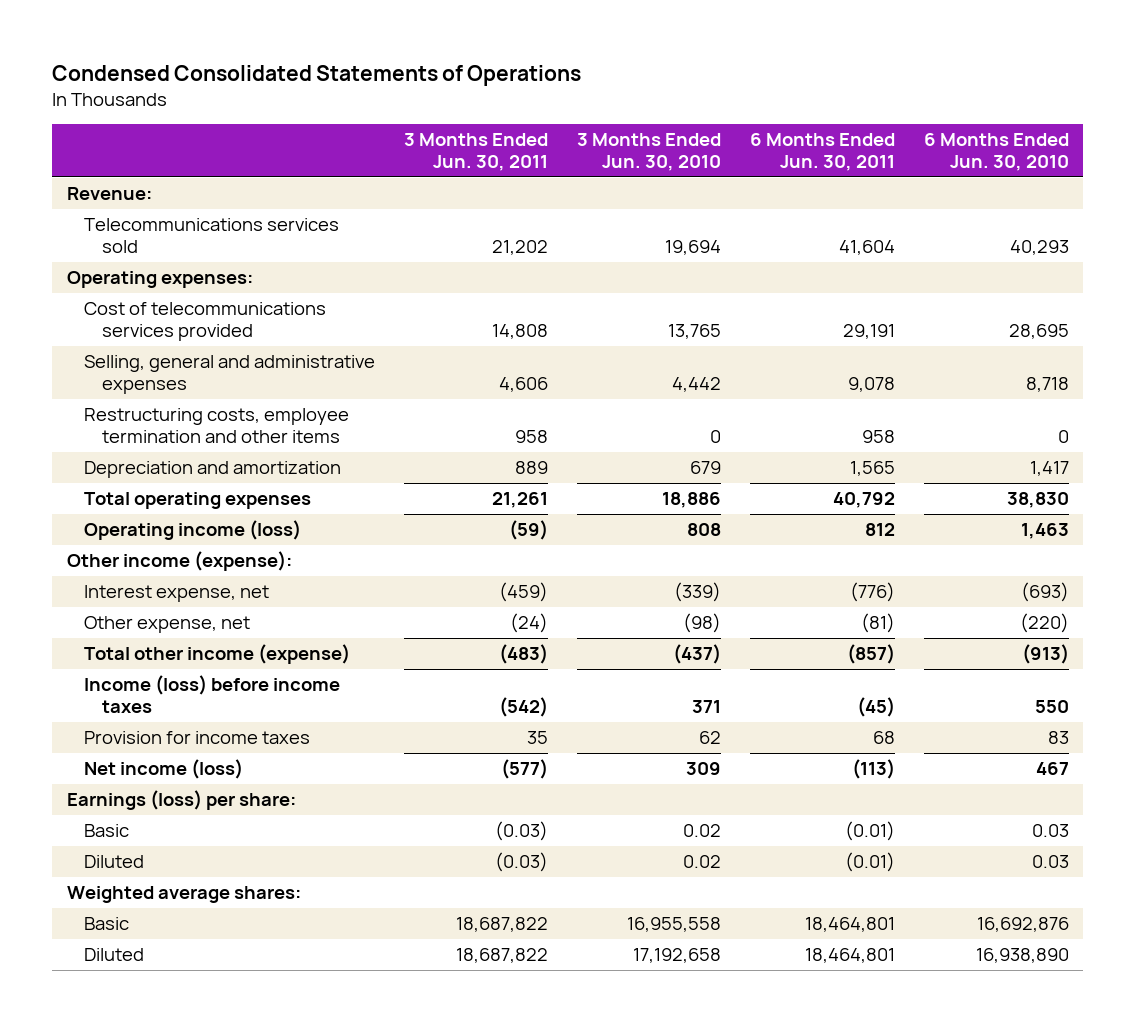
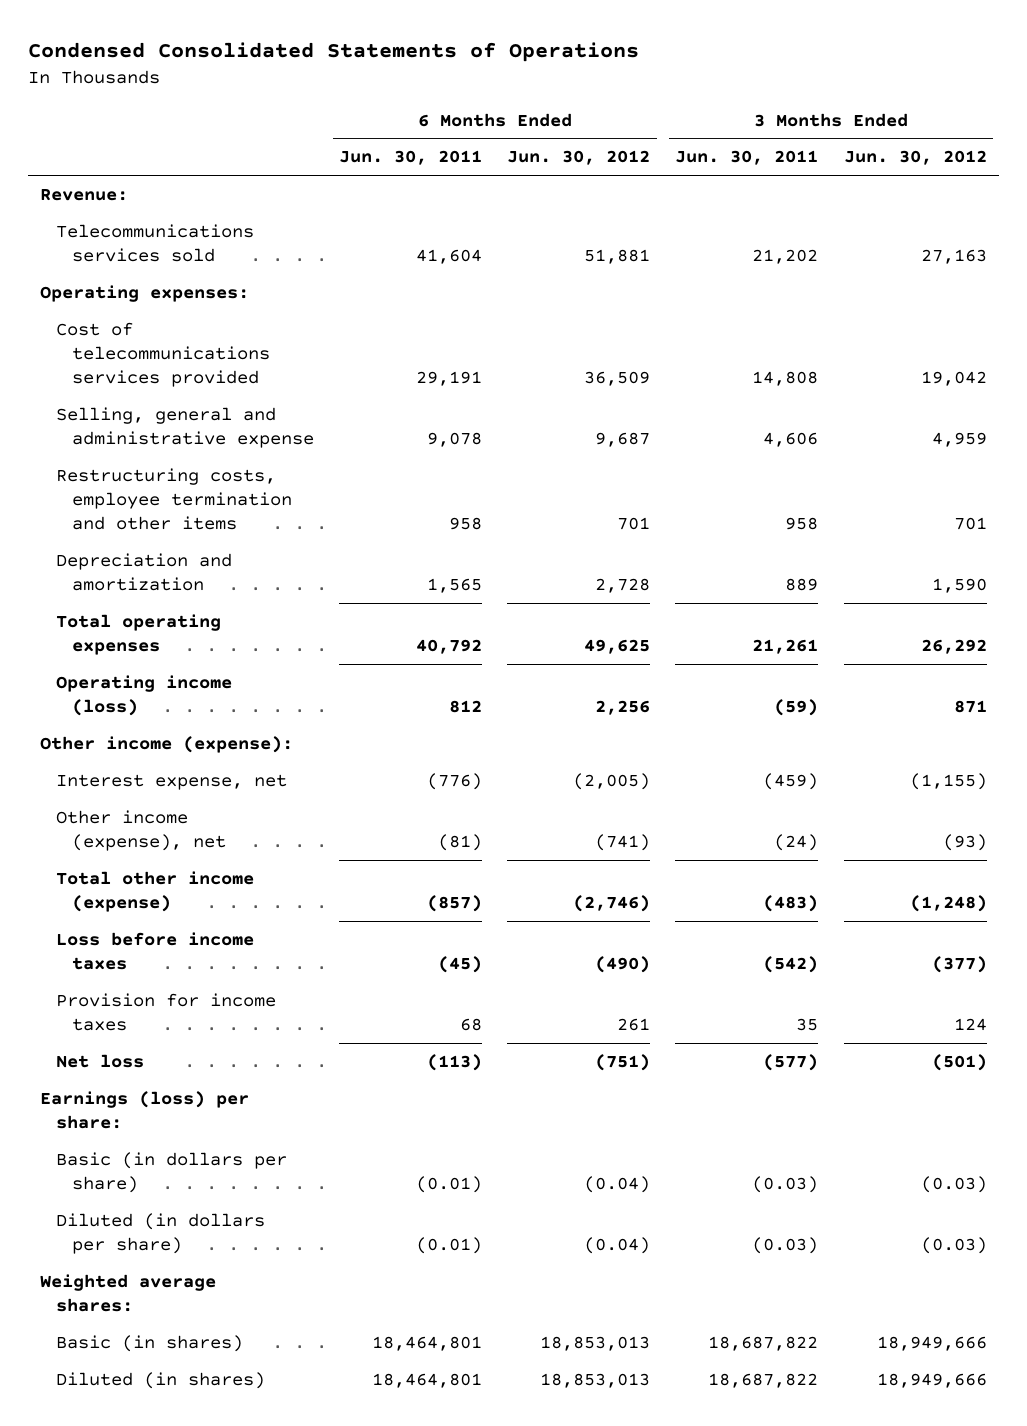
- | 3 Months Ended Jun. 30, 2011 | 3 Months Ended Jun. 30, 2010 | 6 Months Ended Jun. 30, 2011 | 6 Months Ended Jun. 30, 2010
+ | 6 Months Ended Jun. 30, 2011 | 6 Months Ended Jun. 30, 2012 | 3 Months Ended Jun. 30, 2011 | 3 Months Ended Jun. 30, 2012
- Selling, general and administrative expenses | 4,606 | 4,442 | 9,078 | 8,718
+ Selling, general and administrative expense | 9,078 | 9,687 | 4,606 | 4,959
- Other expense, net | (24) | (98) | (81) | (220)
+ Other income (expense), net | (81) | (741) | (24) | (93)
- Income (loss) before income taxes | (542) | 371 | (45) | 550
+ Loss before income taxes | (45) | (490) | (542) | (377)
- Net income (loss) | (577) | 309 | (113) | 467
+ Net loss | (113) | (751) | (577) | (501)
- Basic | (0.03) | 0.02 | (0.01) | 0.03
- Diluted | (0.03) | 0.02 | (0.01) | 0.03
+ Basic (in dollars per share) | (0.01) | (0.04) | (0.03) | (0.03)
+ Diluted (in dollars per share) | (0.01) | (0.04) | (0.03) | (0.03)
- Basic | 18,687,822 | 16,955,558 | 18,464,801 | 16,692,876
- Diluted | 18,687,822 | 17,192,658 | 18,464,801 | 16,938,890
+ Basic (in shares) | 18,464,801 | 18,853,013 | 18,687,822 | 18,949,666
+ Diluted (in shares) | 18,464,801 | 18,853,013 | 18,687,822 | 18,949,666

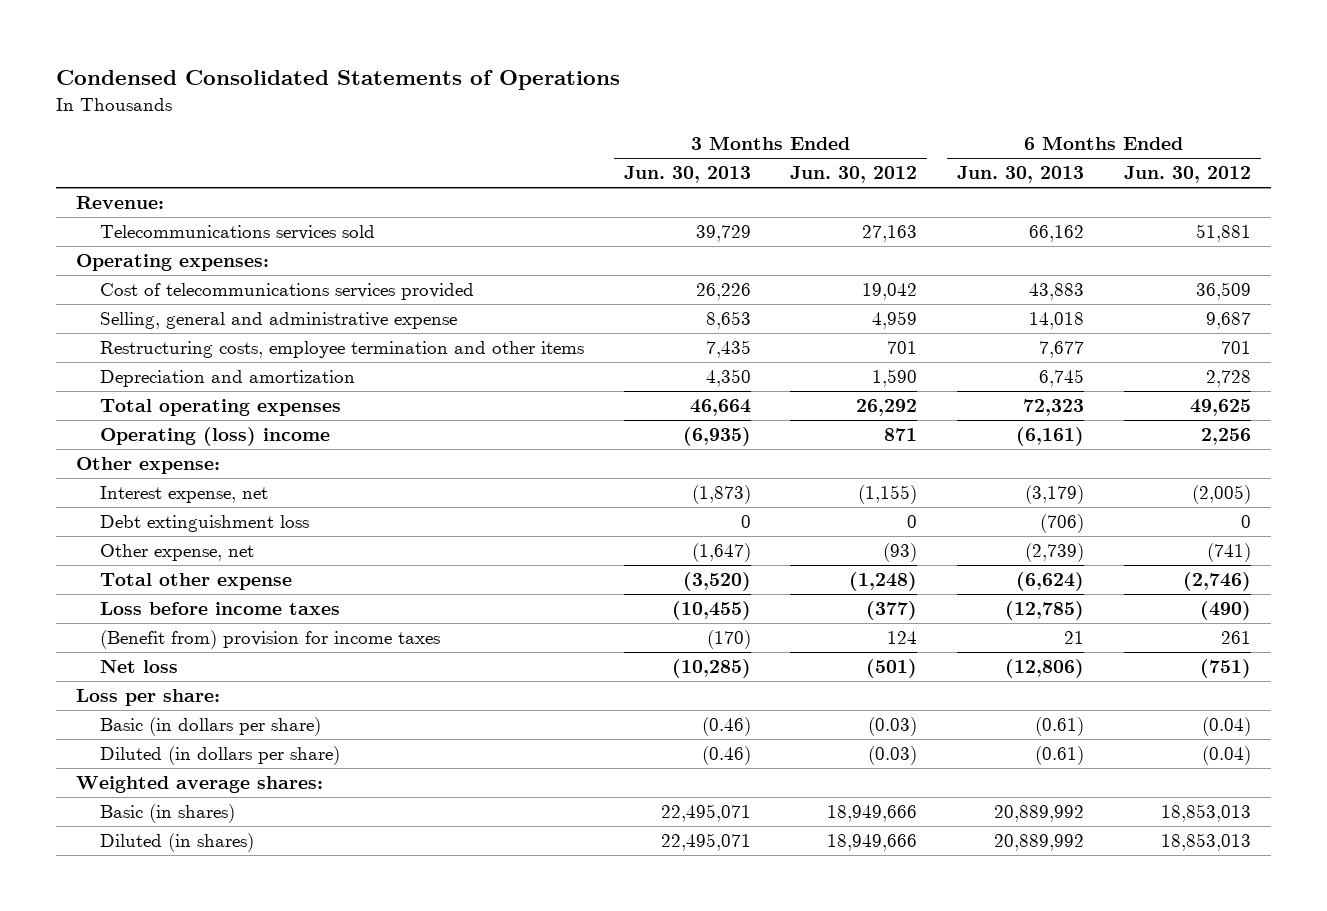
- | 6 Months Ended Jun. 30, 2011 | 6 Months Ended Jun. 30, 2012 | 3 Months Ended Jun. 30, 2011 | 3 Months Ended Jun. 30, 2012
+ | 3 Months Ended Jun. 30, 2013 | 3 Months Ended Jun. 30, 2012 | 6 Months Ended Jun. 30, 2013 | 6 Months Ended Jun. 30, 2012
- Operating income (loss) | 812 | 2,256 | (59) | 871
- Other income (expense):
+ Operating (loss) income | (6,935) | 871 | (6,161) | 2,256
+ Other expense:
- Other income (expense), net | (81) | (741) | (24) | (93)
- Total other income (expense) | (857) | (2,746) | (483) | (1,248)
+ Debt extinguishment loss | 0 | 0 | (706) | 0
+ Other expense, net | (1,647) | (93) | (2,739) | (741)
+ Total other expense | (3,520) | (1,248) | (6,624) | (2,746)
- Provision for income taxes | 68 | 261 | 35 | 124
+ (Benefit from) provision for income taxes | (170) | 124 | 21 | 261
- Earnings (loss) per share:
+ Loss per share:

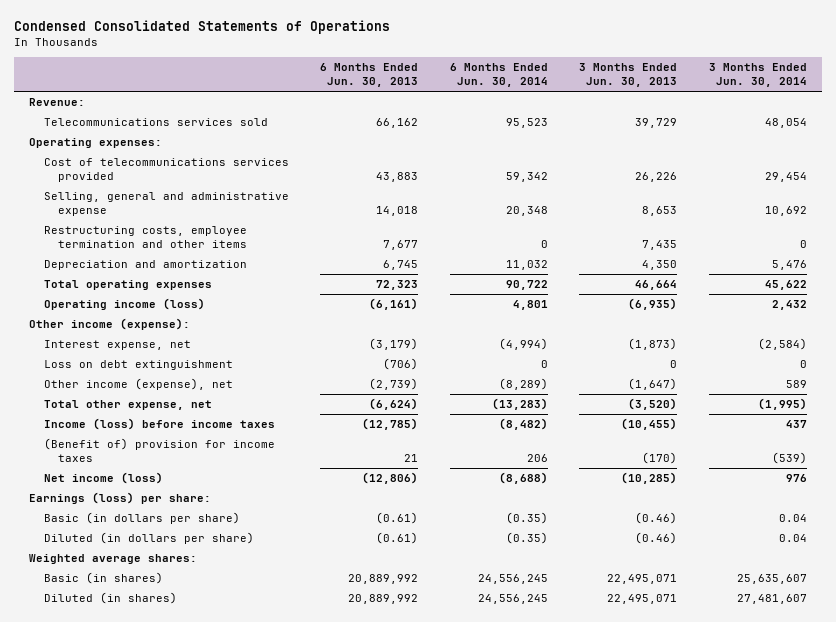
- | 3 Months Ended Jun. 30, 2013 | 3 Months Ended Jun. 30, 2012 | 6 Months Ended Jun. 30, 2013 | 6 Months Ended Jun. 30, 2012
+ | 6 Months Ended Jun. 30, 2013 | 6 Months Ended Jun. 30, 2014 | 3 Months Ended Jun. 30, 2013 | 3 Months Ended Jun. 30, 2014
- Operating (loss) income | (6,935) | 871 | (6,161) | 2,256
- Other expense:
+ Operating income (loss) | (6,161) | 4,801 | (6,935) | 2,432
+ Other income (expense):
- Debt extinguishment loss | 0 | 0 | (706) | 0
- Other expense, net | (1,647) | (93) | (2,739) | (741)
- Total other expense | (3,520) | (1,248) | (6,624) | (2,746)
- Loss before income taxes | (10,455) | (377) | (12,785) | (490)
- (Benefit from) provision for income taxes | (170) | 124 | 21 | 261
- Net loss | (10,285) | (501) | (12,806) | (751)
- Loss per share:
+ Loss on debt extinguishment | (706) | 0 | 0 | 0
+ Other income (expense), net | (2,739) | (8,289) | (1,647) | 589
+ Total other expense, net | (6,624) | (13,283) | (3,520) | (1,995)
+ Income (loss) before income taxes | (12,785) | (8,482) | (10,455) | 437
+ (Benefit of) provision for income taxes | 21 | 206 | (170) | (539)
+ Net income (loss) | (12,806) | (8,688) | (10,285) | 976
+ Earnings (loss) per share:

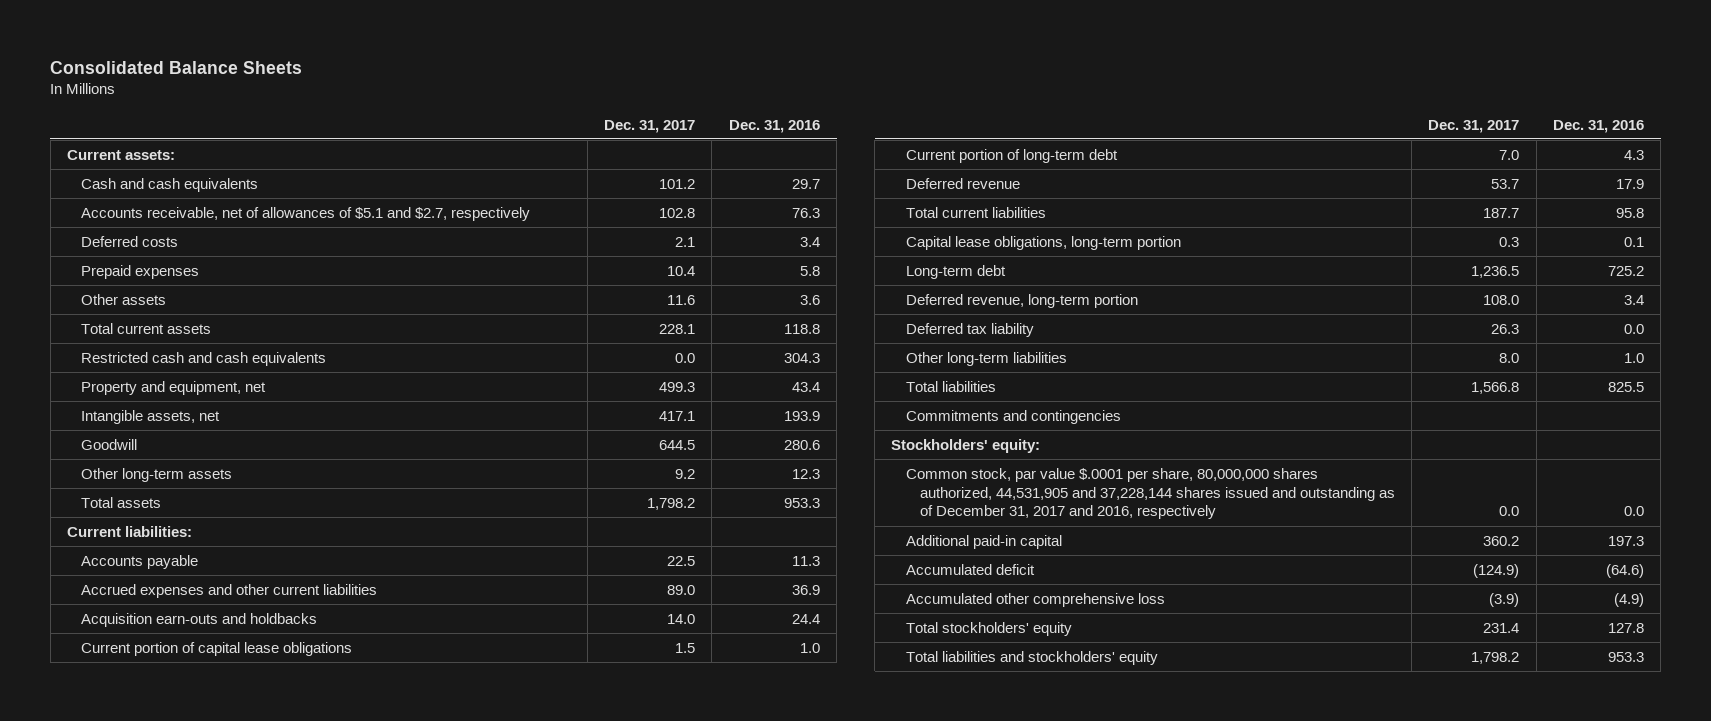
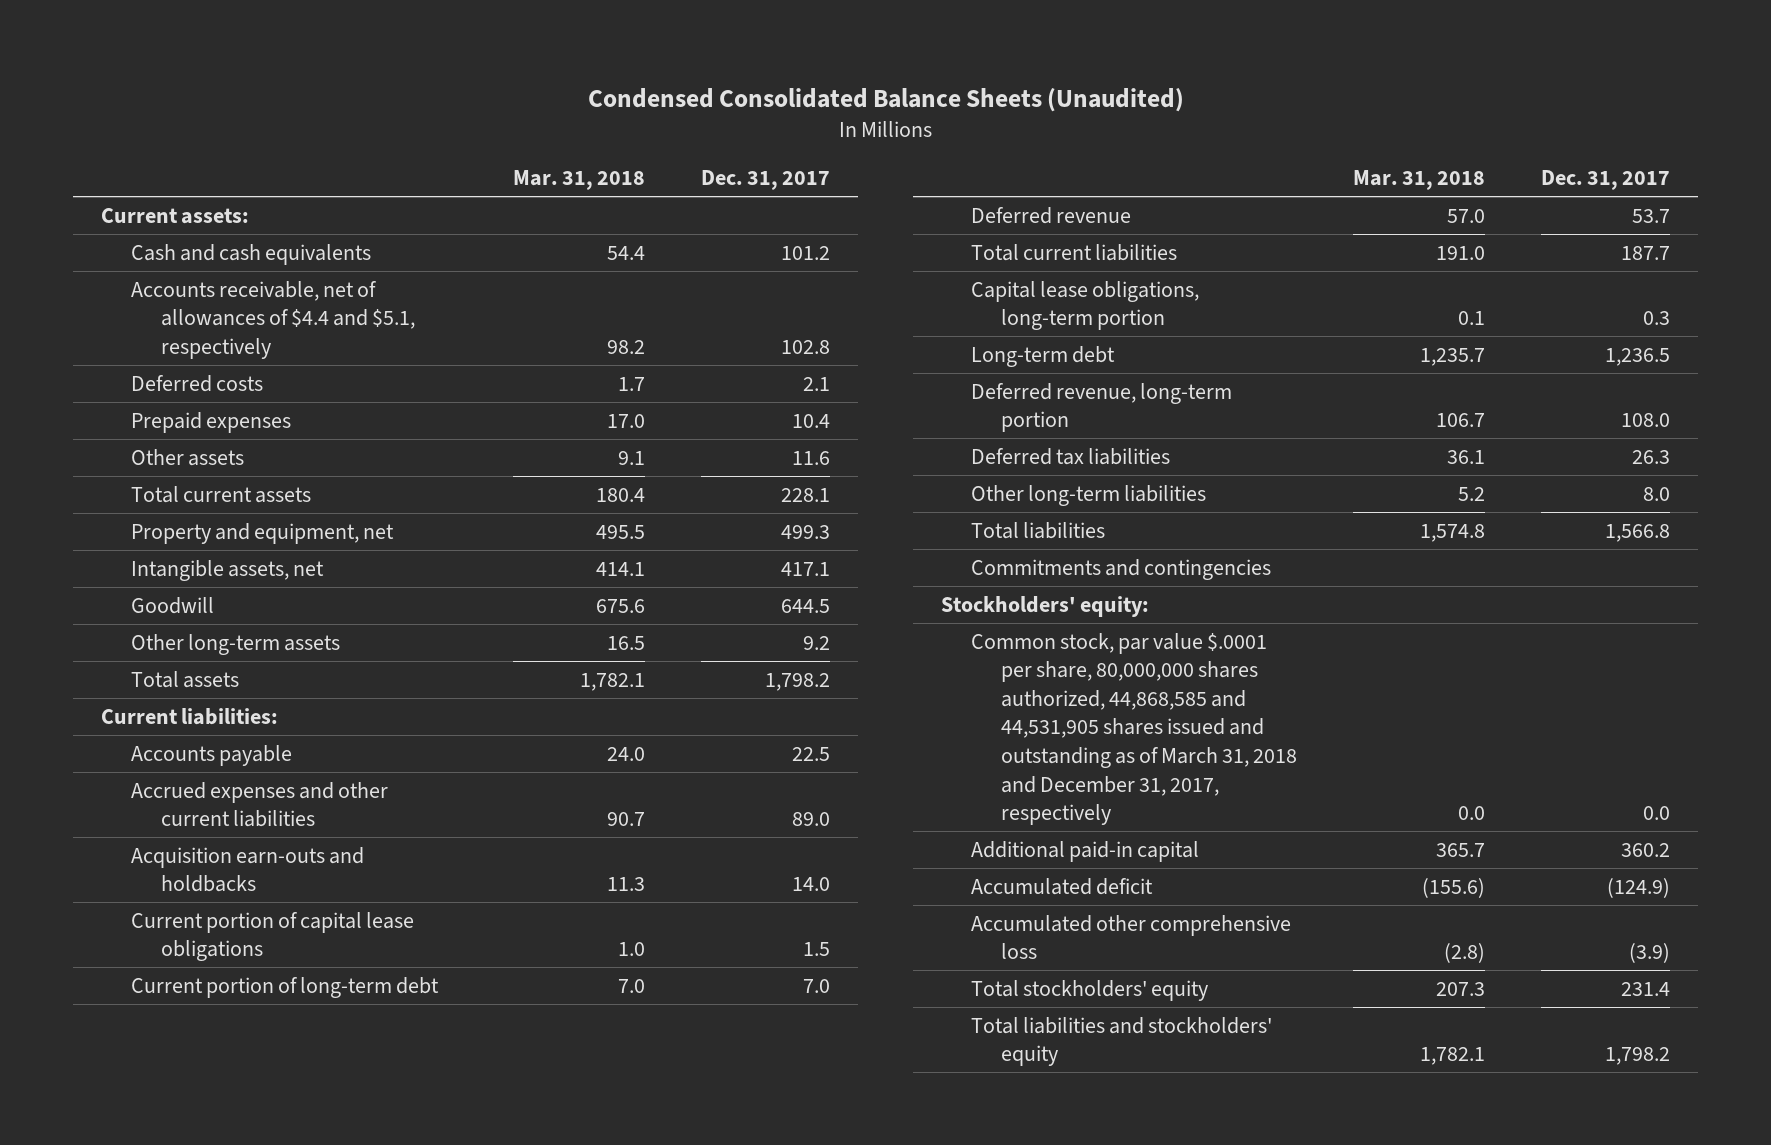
- Consolidated Balance Sheets
+ Condensed Consolidated Balance Sheets (Unaudited)
- | Dec. 31, 2017 | Dec. 31, 2016
+ | Mar. 31, 2018 | Dec. 31, 2017
- Accounts receivable, net of allowances of $5.1 and $2.7, respectively | 102.8 | 76.3
+ Accounts receivable, net of allowances of $4.4 and $5.1, respectively | 98.2 | 102.8
- Restricted cash and cash equivalents | 0.0 | 304.3
- Deferred tax liability | 26.3 | 0.0
+ Deferred tax liabilities | 36.1 | 26.3
- Common stock, par value $.0001 per share, 80,000,000 shares authorized, 44,531,905 and 37,228,144 shares issued and outstanding as of December 31, 2017 and 2016, respectively | 0.0 | 0.0
+ Common stock, par value $.0001 per share, 80,000,000 shares authorized, 44,868,585 and 44,531,905 shares issued and outstanding as of March 31, 2018 and December 31, 2017, respectively | 0.0 | 0.0

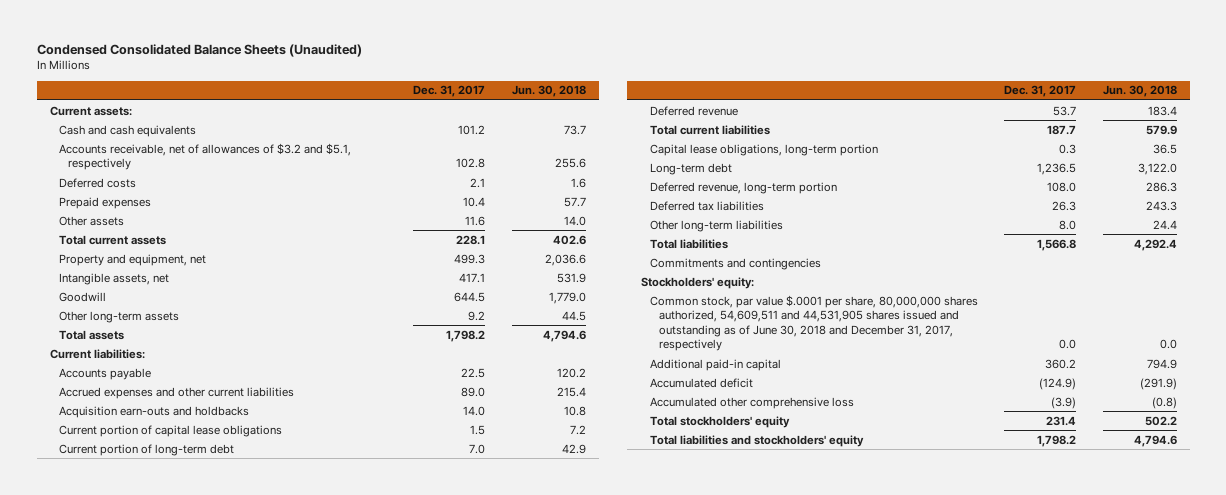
- | Mar. 31, 2018 | Dec. 31, 2017
+ | Dec. 31, 2017 | Jun. 30, 2018
- Accounts receivable, net of allowances of $4.4 and $5.1, respectively | 98.2 | 102.8
+ Accounts receivable, net of allowances of $3.2 and $5.1, respectively | 102.8 | 255.6
- Common stock, par value $.0001 per share, 80,000,000 shares authorized, 44,868,585 and 44,531,905 shares issued and outstanding as of March 31, 2018 and December 31, 2017, respectively | 0.0 | 0.0
+ Common stock, par value $.0001 per share, 80,000,000 shares authorized, 54,609,511 and 44,531,905 shares issued and outstanding as of June 30, 2018 and December 31, 2017, respectively | 0.0 | 0.0

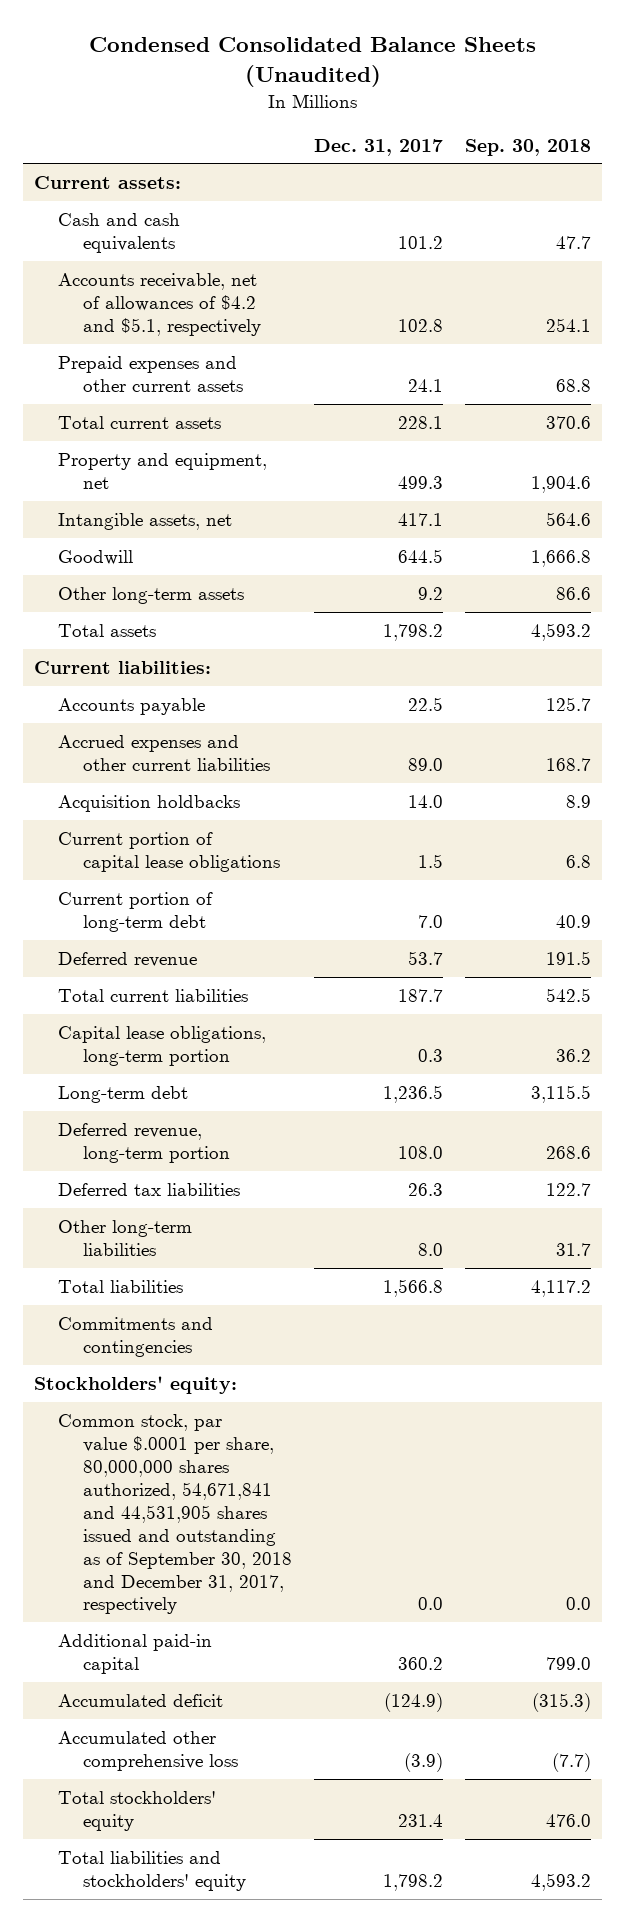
- | Dec. 31, 2017 | Jun. 30, 2018
+ | Dec. 31, 2017 | Sep. 30, 2018
- Accounts receivable, net of allowances of $3.2 and $5.1, respectively | 102.8 | 255.6
- Deferred costs | 2.1 | 1.6
- Prepaid expenses | 10.4 | 57.7
- Other assets | 11.6 | 14.0
+ Accounts receivable, net of allowances of $4.2 and $5.1, respectively | 102.8 | 254.1
+ Prepaid expenses and other current assets | 24.1 | 68.8
- Acquisition earn-outs and holdbacks | 14.0 | 10.8
+ Acquisition holdbacks | 14.0 | 8.9
- Common stock, par value $.0001 per share, 80,000,000 shares authorized, 54,609,511 and 44,531,905 shares issued and outstanding as of June 30, 2018 and December 31, 2017, respectively | 0.0 | 0.0
+ Common stock, par value $.0001 per share, 80,000,000 shares authorized, 54,671,841 and 44,531,905 shares issued and outstanding as of September 30, 2018 and December 31, 2017, respectively | 0.0 | 0.0

